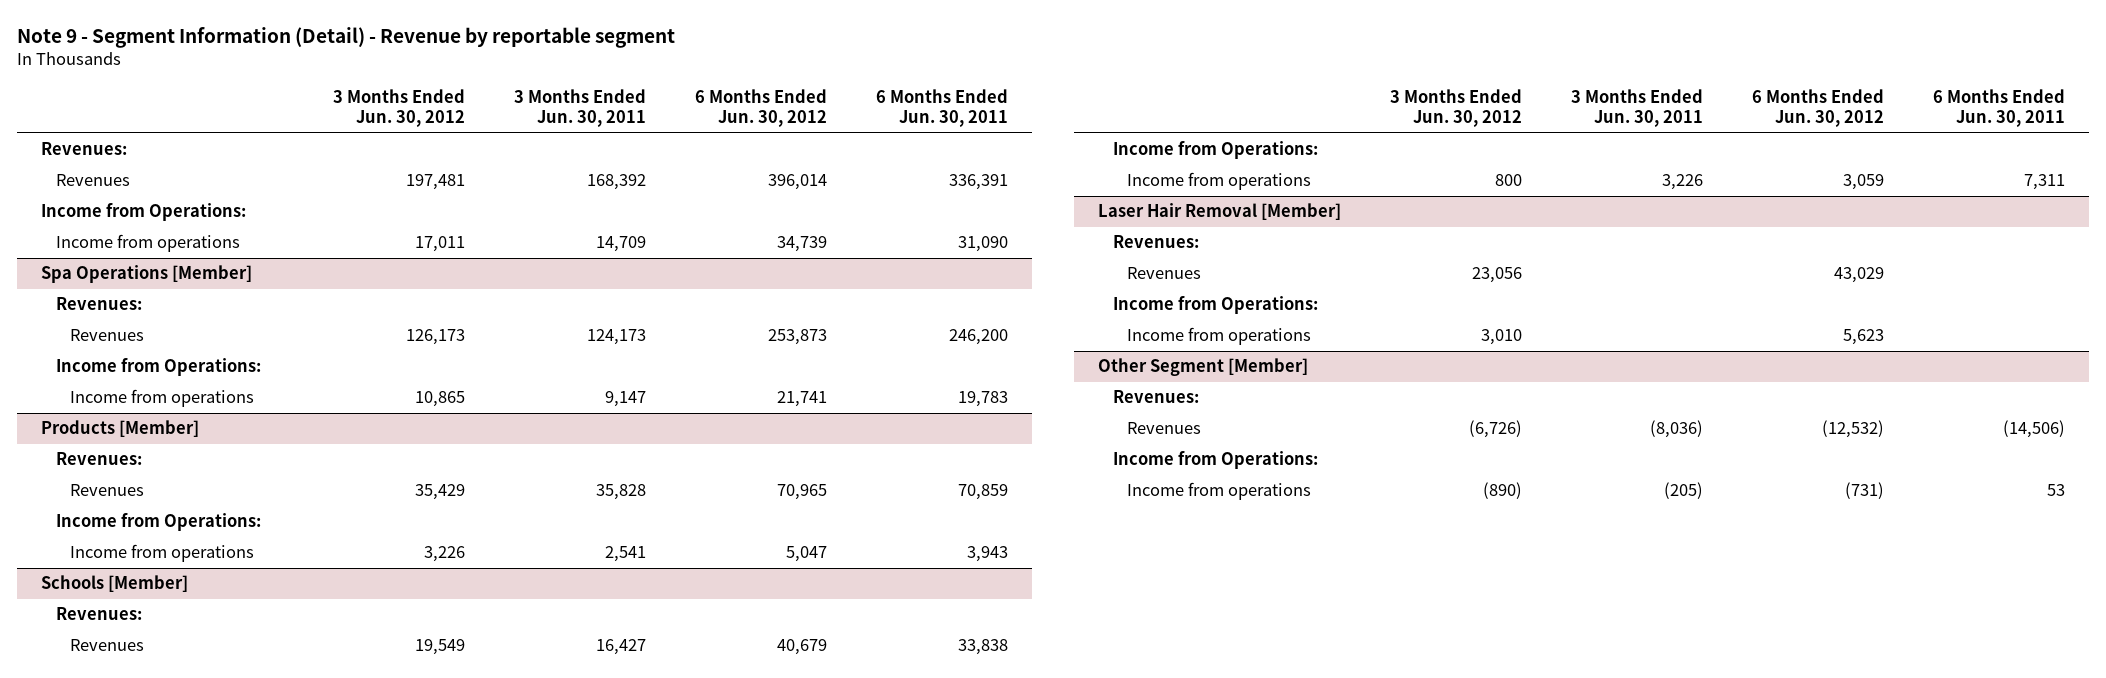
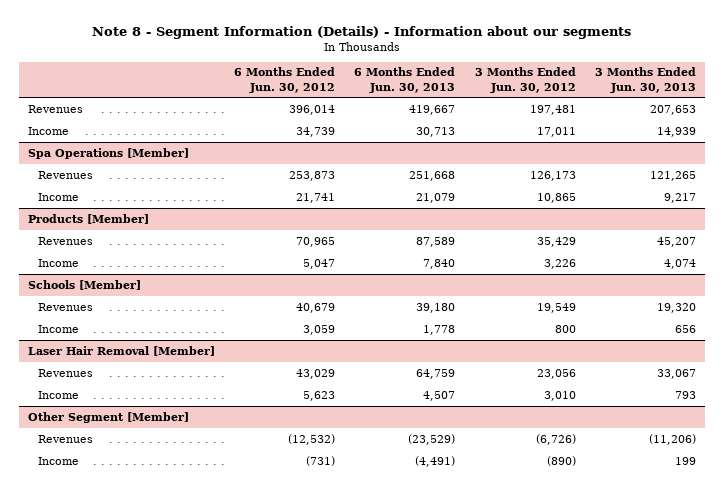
- Note 9 - Segment Information (Detail) - Revenue by reportable segment
+ Note 8 - Segment Information (Details) - Information about our segments
- | 3 Months Ended Jun. 30, 2012 | 3 Months Ended Jun. 30, 2011 | 6 Months Ended Jun. 30, 2012 | 6 Months Ended Jun. 30, 2011
+ | 6 Months Ended Jun. 30, 2012 | 6 Months Ended Jun. 30, 2013 | 3 Months Ended Jun. 30, 2012 | 3 Months Ended Jun. 30, 2013
- Revenues:
- Income from Operations:
- Income from operations | 17,011 | 14,709 | 34,739 | 31,090
+ Income | 34,739 | 30,713 | 17,011 | 14,939
@ Spa Operations [Member]
- Revenues:
- Income from Operations:
- Income from operations | 10,865 | 9,147 | 21,741 | 19,783
+ Income | 21,741 | 21,079 | 10,865 | 9,217
@ Products [Member]
- Revenues:
- Income from Operations:
- Income from operations | 3,226 | 2,541 | 5,047 | 3,943
+ Income | 5,047 | 7,840 | 3,226 | 4,074
@ Schools [Member]
- Revenues:
- Income from Operations:
- Income from operations | 800 | 3,226 | 3,059 | 7,311
+ Income | 3,059 | 1,778 | 800 | 656
@ Laser Hair Removal [Member]
- Revenues:
- Income from Operations:
- Income from operations | 3,010 | | 5,623 |
+ Income | 5,623 | 4,507 | 3,010 | 793
@ Other Segment [Member]
- Revenues:
- Income from Operations:
- Income from operations | (890) | (205) | (731) | 53
+ Income | (731) | (4,491) | (890) | 199

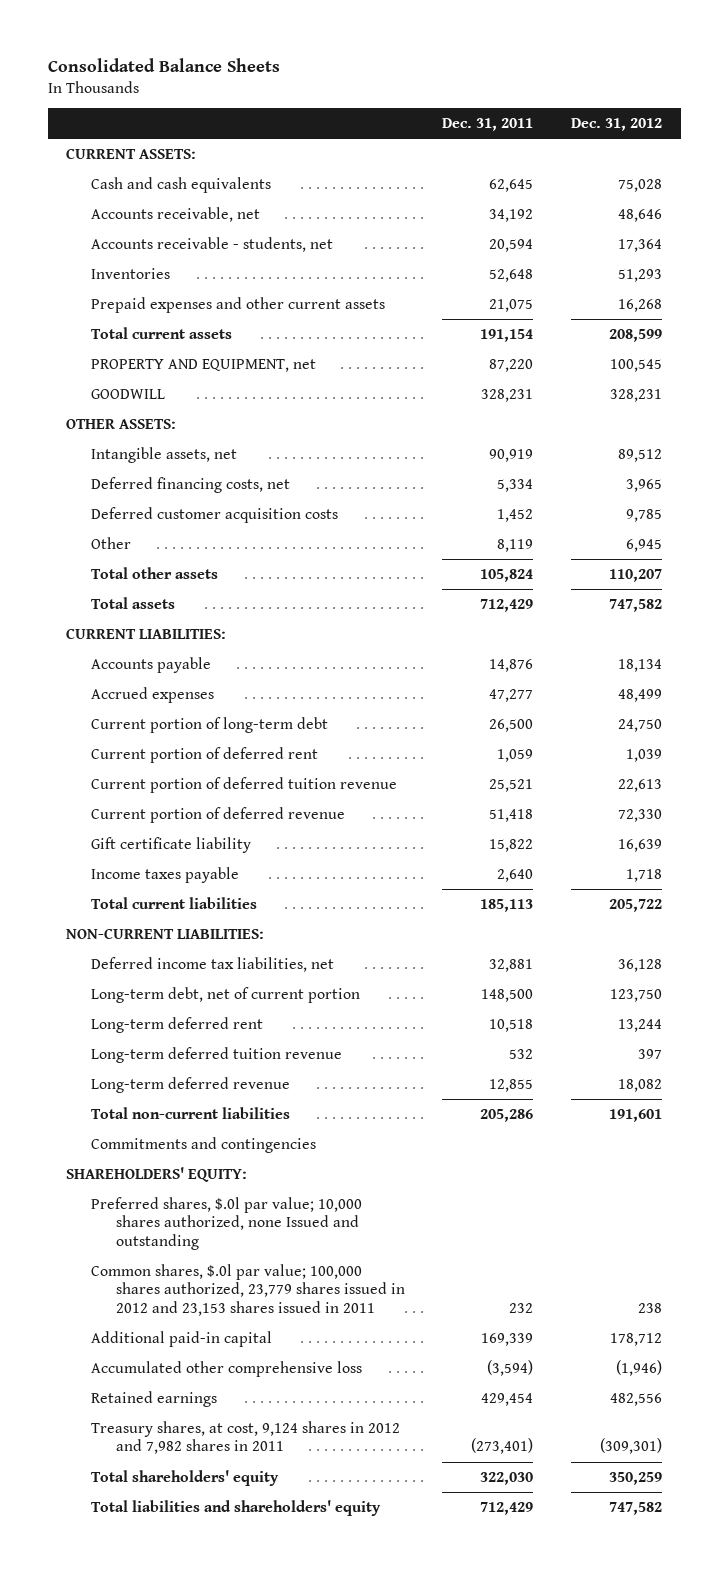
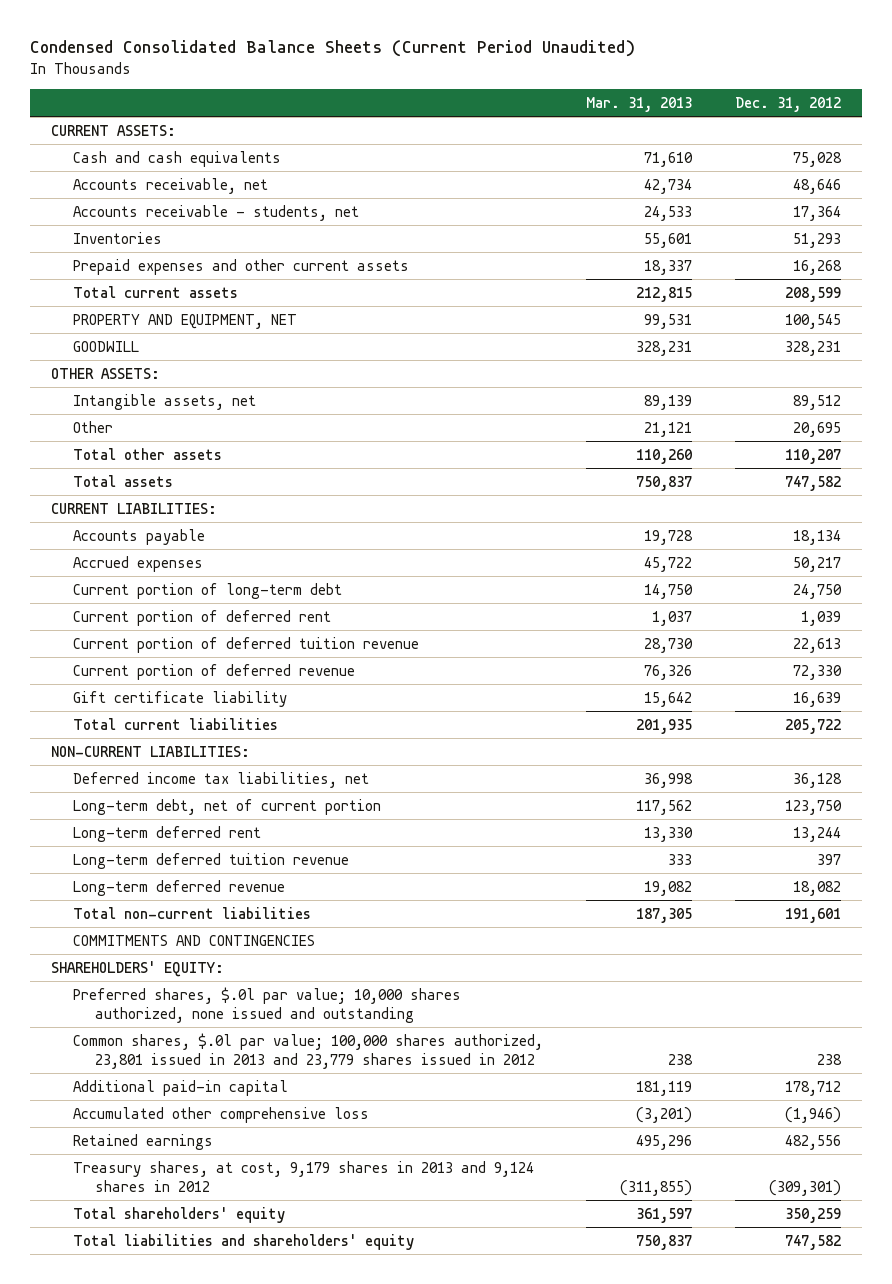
- Consolidated Balance Sheets
+ Condensed Consolidated Balance Sheets (Current Period Unaudited)
- | Dec. 31, 2011 | Dec. 31, 2012
+ | Mar. 31, 2013 | Dec. 31, 2012
- PROPERTY AND EQUIPMENT, net | 87,220 | 100,545
+ PROPERTY AND EQUIPMENT, NET | 99,531 | 100,545
- Deferred financing costs, net | 5,334 | 3,965
- Deferred customer acquisition costs | 1,452 | 9,785
- Other | 8,119 | 6,945
+ Other | 21,121 | 20,695
- Accrued expenses | 47,277 | 48,499
+ Accrued expenses | 45,722 | 50,217
- Income taxes payable | 2,640 | 1,718
- Commitments and contingencies
+ COMMITMENTS AND CONTINGENCIES
- Preferred shares, $.0l par value; 10,000 shares authorized, none Issued and outstanding
- Common shares, $.0l par value; 100,000 shares authorized, 23,779 shares issued in 2012 and 23,153 shares issued in 2011 | 232 | 238
+ Preferred shares, $.0l par value; 10,000 shares authorized, none issued and outstanding
+ Common shares, $.0l par value; 100,000 shares authorized, 23,801 issued in 2013 and 23,779 shares issued in 2012 | 238 | 238
- Treasury shares, at cost, 9,124 shares in 2012 and 7,982 shares in 2011 | (273,401) | (309,301)
+ Treasury shares, at cost, 9,179 shares in 2013 and 9,124 shares in 2012 | (311,855) | (309,301)

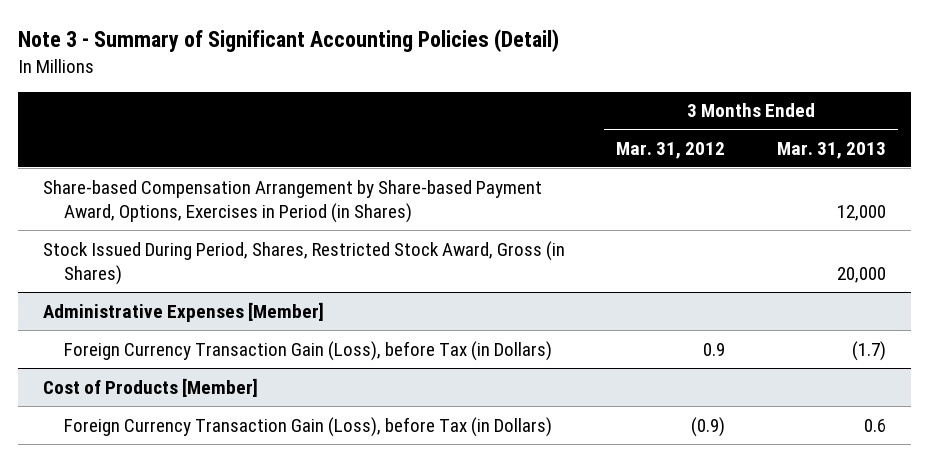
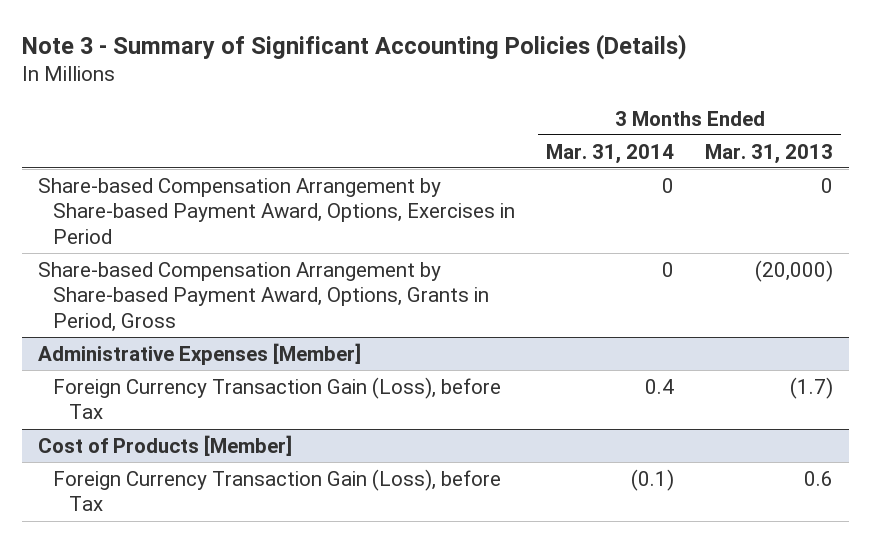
- Note 3 - Summary of Significant Accounting Policies (Detail)
+ Note 3 - Summary of Significant Accounting Policies (Details)
- | 3 Months Ended Mar. 31, 2012 | 3 Months Ended Mar. 31, 2013
+ | 3 Months Ended Mar. 31, 2014 | 3 Months Ended Mar. 31, 2013
- Share-based Compensation Arrangement by Share-based Payment Award, Options, Exercises in Period (in Shares) | | 12,000
- Stock Issued During Period, Shares, Restricted Stock Award, Gross (in Shares) | | 20,000
+ Share-based Compensation Arrangement by Share-based Payment Award, Options, Exercises in Period | 0 | 0
+ Share-based Compensation Arrangement by Share-based Payment Award, Options, Grants in Period, Gross | 0 | (20,000)
@ Administrative Expenses [Member]
- Foreign Currency Transaction Gain (Loss), before Tax (in Dollars) | 0.9 | (1.7)
+ Foreign Currency Transaction Gain (Loss), before Tax | 0.4 | (1.7)
@ Cost of Products [Member]
- Foreign Currency Transaction Gain (Loss), before Tax (in Dollars) | (0.9) | 0.6
+ Foreign Currency Transaction Gain (Loss), before Tax | (0.1) | 0.6

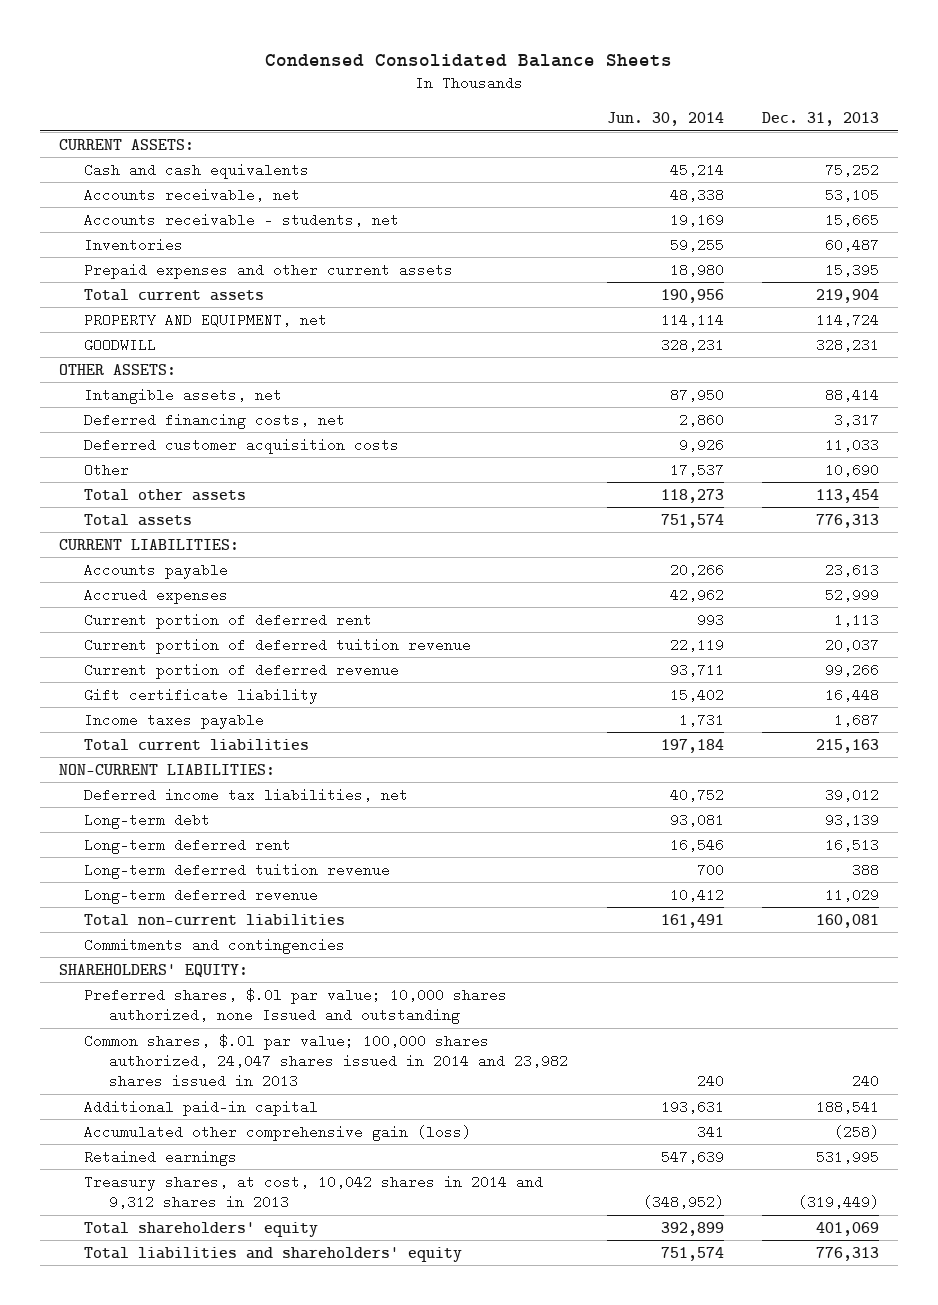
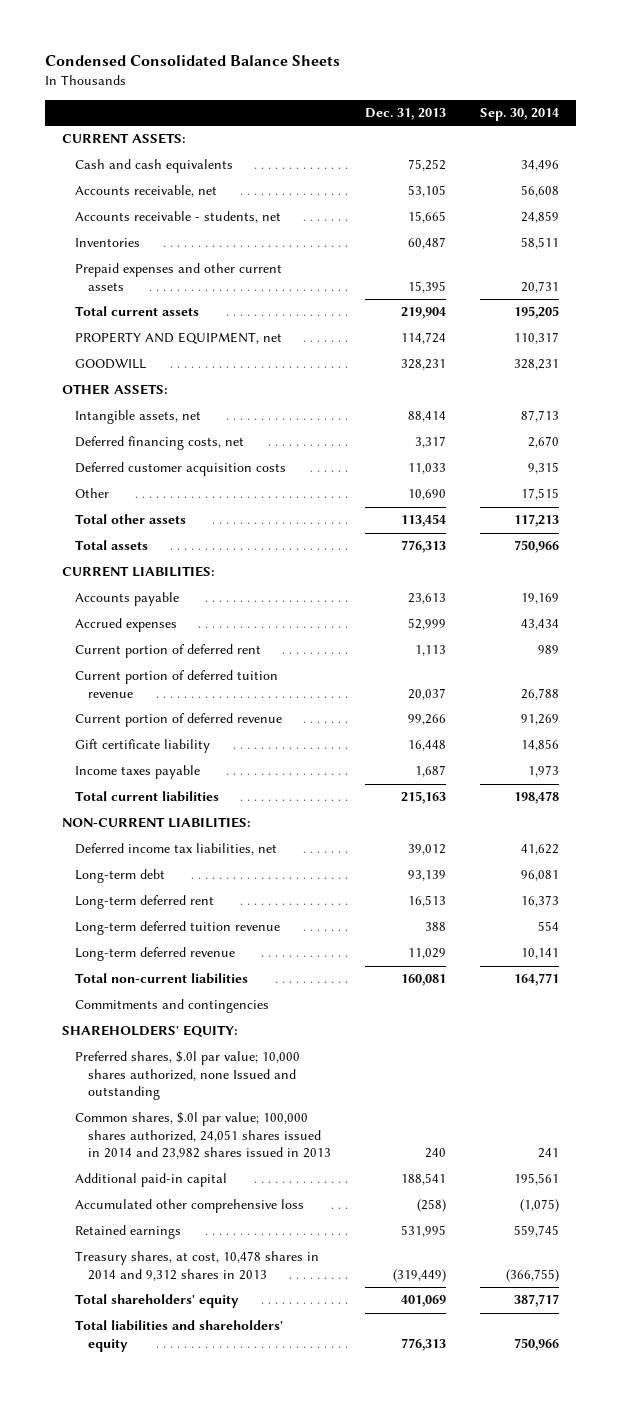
- | Jun. 30, 2014 | Dec. 31, 2013
+ | Dec. 31, 2013 | Sep. 30, 2014
- Common shares, $.0l par value; 100,000 shares authorized, 24,047 shares issued in 2014 and 23,982 shares issued in 2013 | 240 | 240
+ Common shares, $.0l par value; 100,000 shares authorized, 24,051 shares issued in 2014 and 23,982 shares issued in 2013 | 240 | 241
- Accumulated other comprehensive gain (loss) | 341 | (258)
+ Accumulated other comprehensive loss | (258) | (1,075)
- Treasury shares, at cost, 10,042 shares in 2014 and 9,312 shares in 2013 | (348,952) | (319,449)
+ Treasury shares, at cost, 10,478 shares in 2014 and 9,312 shares in 2013 | (319,449) | (366,755)

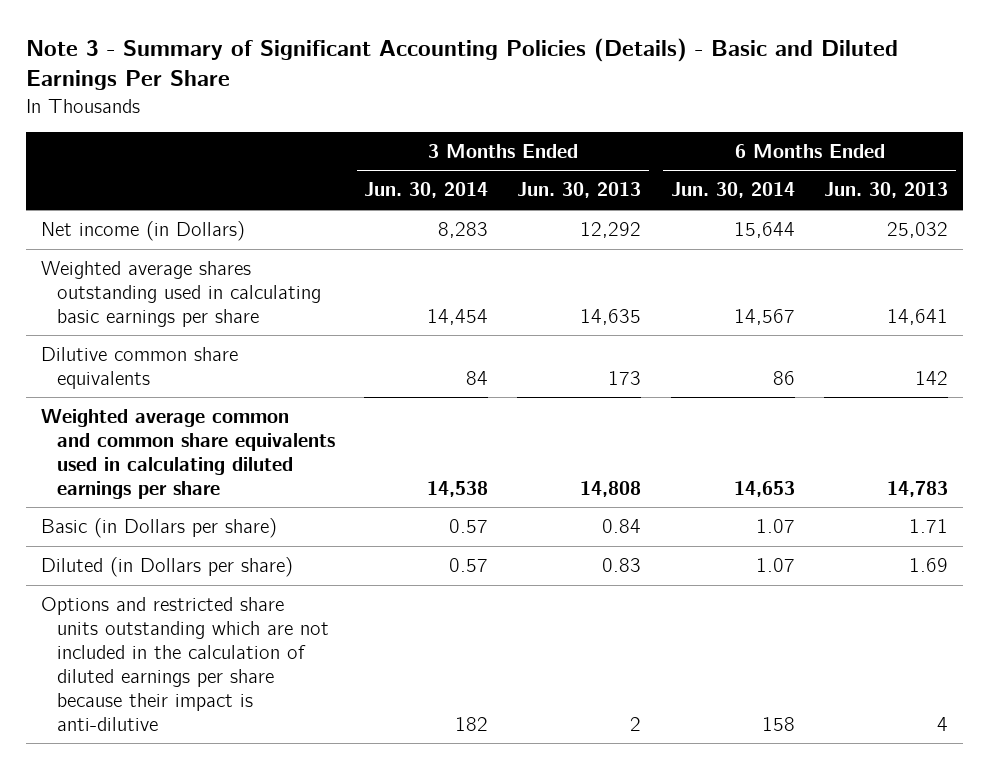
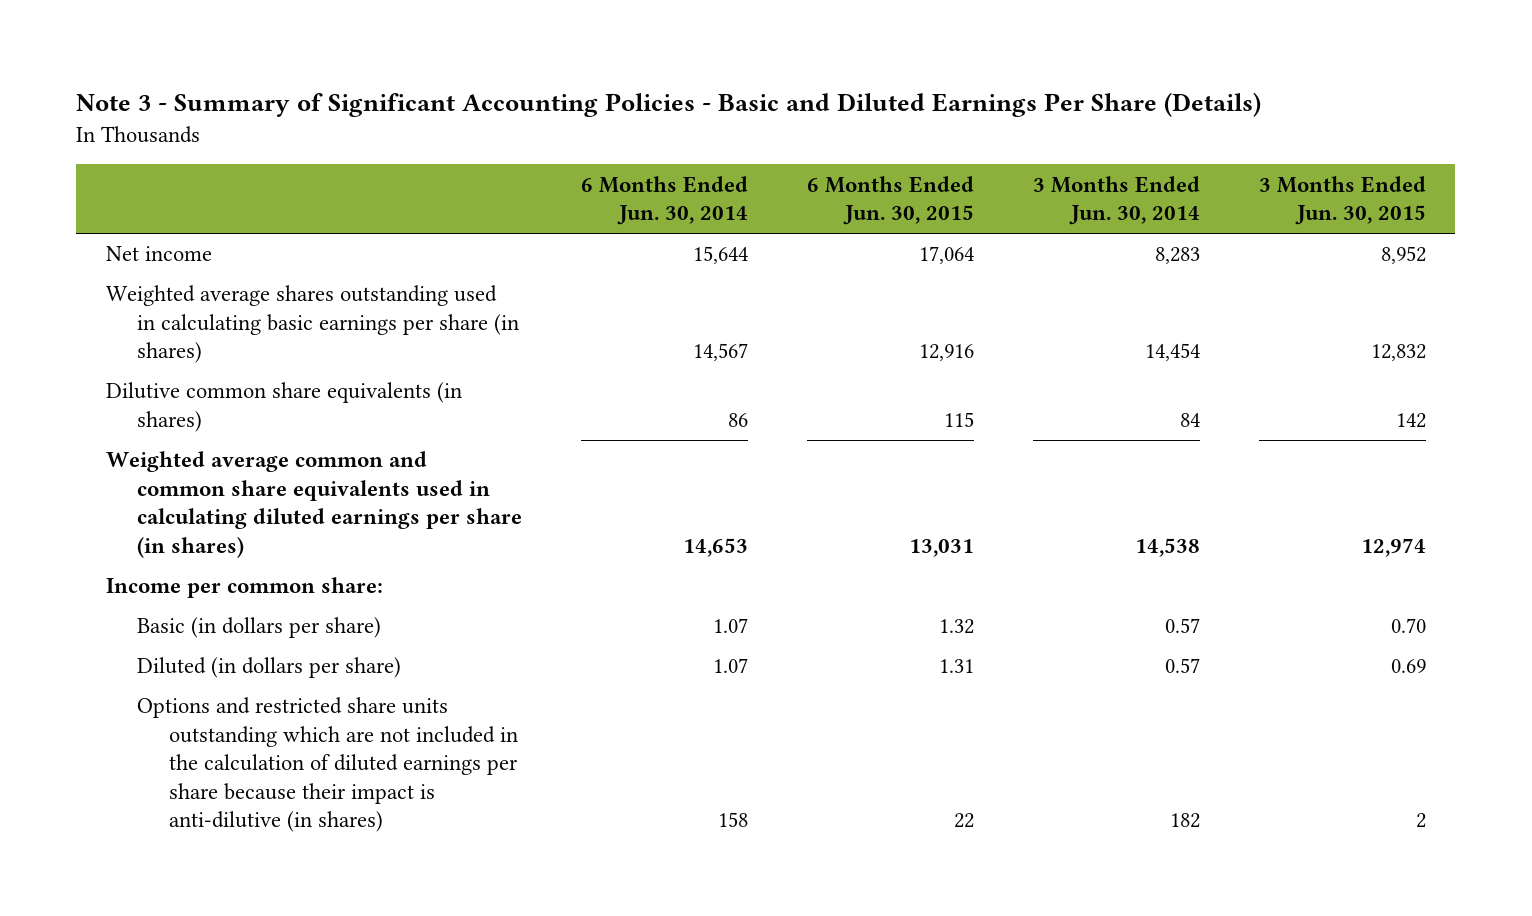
- Note 3 - Summary of Significant Accounting Policies (Details) - Basic and Diluted Earnings Per Share
+ Note 3 - Summary of Significant Accounting Policies - Basic and Diluted Earnings Per Share (Details)
- | 3 Months Ended Jun. 30, 2014 | 3 Months Ended Jun. 30, 2013 | 6 Months Ended Jun. 30, 2014 | 6 Months Ended Jun. 30, 2013
+ | 6 Months Ended Jun. 30, 2014 | 6 Months Ended Jun. 30, 2015 | 3 Months Ended Jun. 30, 2014 | 3 Months Ended Jun. 30, 2015
- Net income (in Dollars) | 8,283 | 12,292 | 15,644 | 25,032
- Weighted average shares outstanding used in calculating basic earnings per share | 14,454 | 14,635 | 14,567 | 14,641
- Dilutive common share equivalents | 84 | 173 | 86 | 142
- Weighted average common and common share equivalents used in calculating diluted earnings per share | 14,538 | 14,808 | 14,653 | 14,783
- Basic (in Dollars per share) | 0.57 | 0.84 | 1.07 | 1.71
- Diluted (in Dollars per share) | 0.57 | 0.83 | 1.07 | 1.69
- Options and restricted share units outstanding which are not included in the calculation of diluted earnings per share because their impact is anti-dilutive | 182 | 2 | 158 | 4
+ Net income | 15,644 | 17,064 | 8,283 | 8,952
+ Weighted average shares outstanding used in calculating basic earnings per share (in shares) | 14,567 | 12,916 | 14,454 | 12,832
+ Dilutive common share equivalents (in shares) | 86 | 115 | 84 | 142
+ Weighted average common and common share equivalents used in calculating diluted earnings per share (in shares) | 14,653 | 13,031 | 14,538 | 12,974
+ Income per common share:
+ Basic (in dollars per share) | 1.07 | 1.32 | 0.57 | 0.70
+ Diluted (in dollars per share) | 1.07 | 1.31 | 0.57 | 0.69
+ Options and restricted share units outstanding which are not included in the calculation of diluted earnings per share because their impact is anti-dilutive (in shares) | 158 | 22 | 182 | 2

